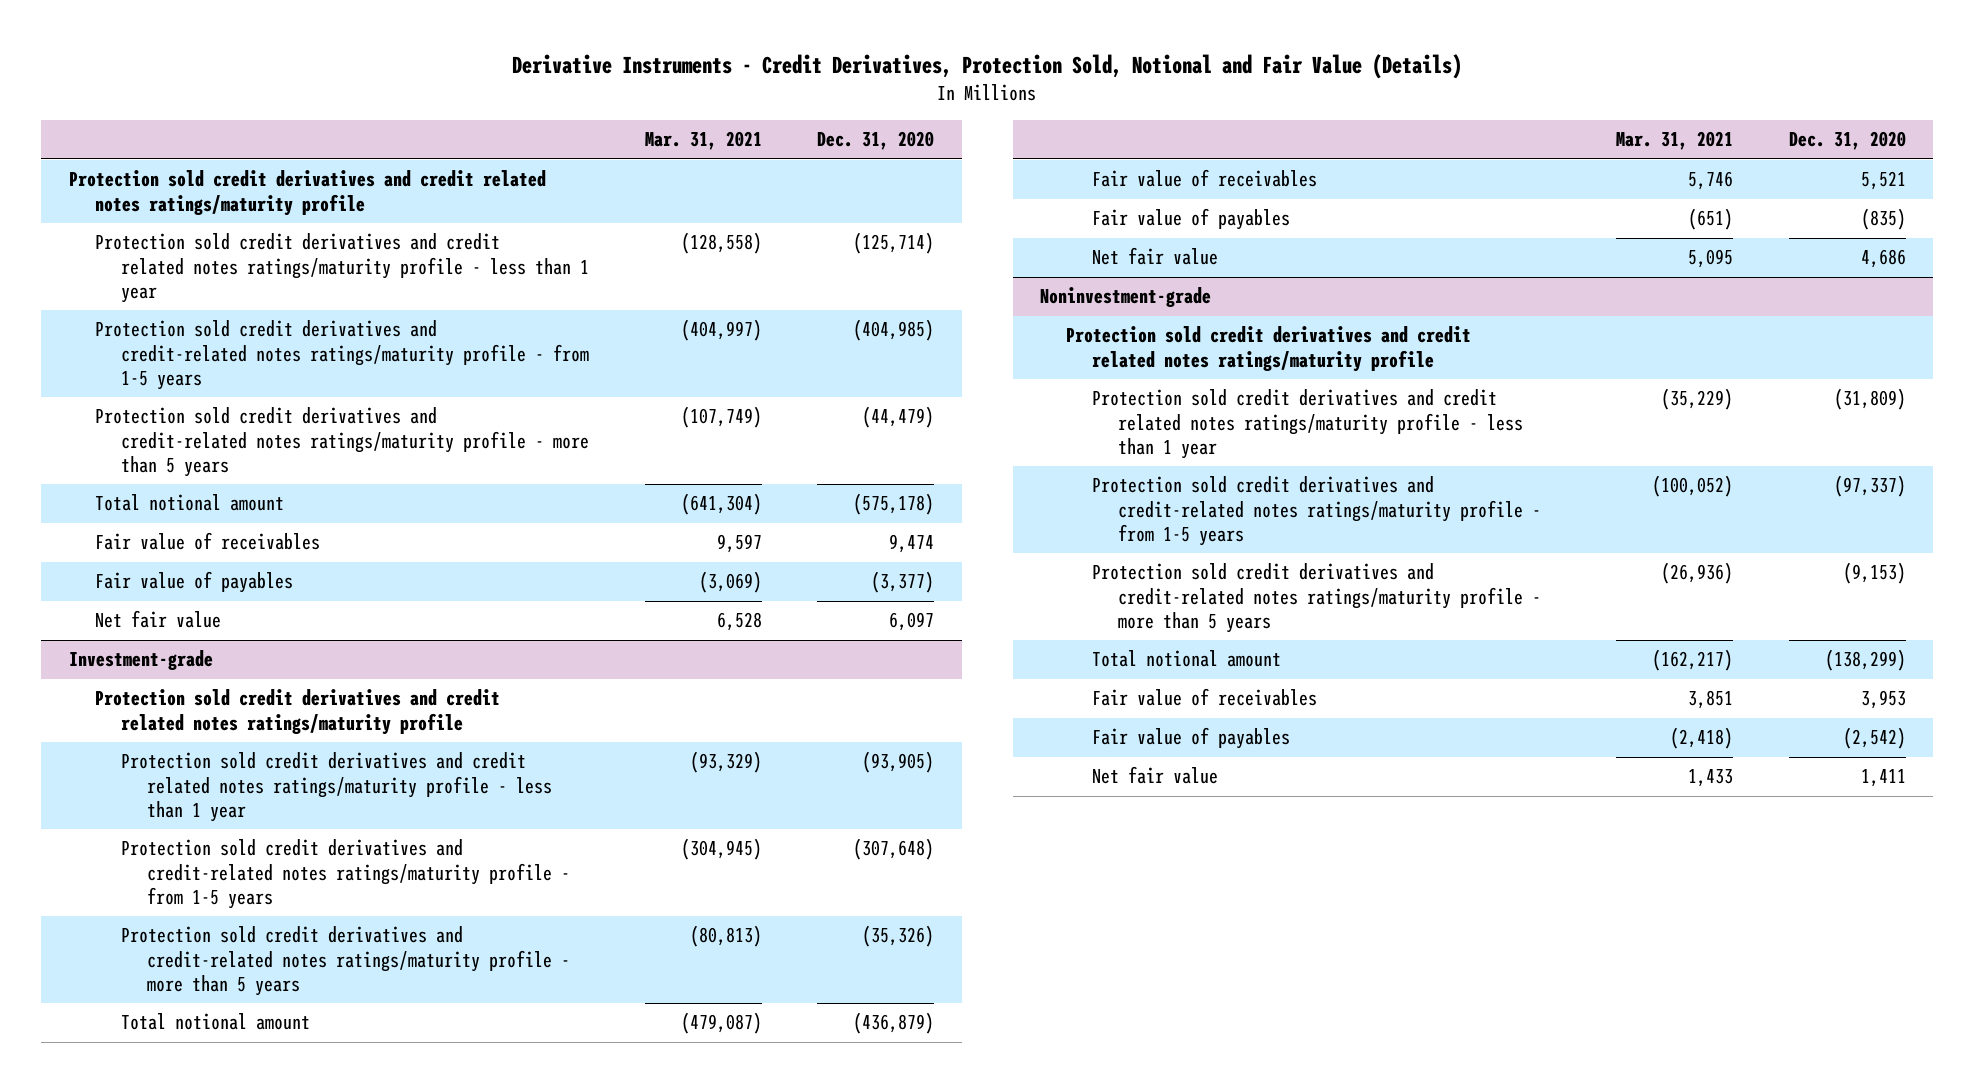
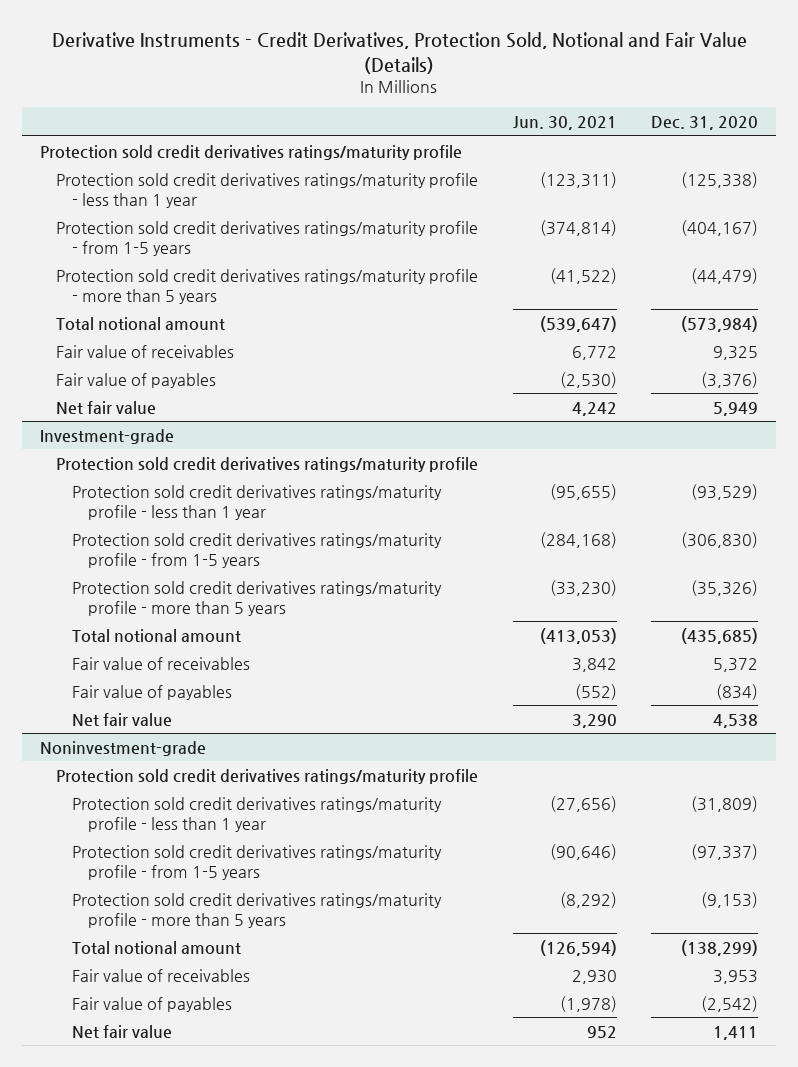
- | Mar. 31, 2021 | Dec. 31, 2020
+ | Jun. 30, 2021 | Dec. 31, 2020
- Protection sold credit derivatives and credit related notes ratings/maturity profile
- Protection sold credit derivatives and credit related notes ratings/maturity profile - less than 1 year | (128,558) | (125,714)
- Protection sold credit derivatives and credit-related notes ratings/maturity profile - from 1-5 years | (404,997) | (404,985)
- Protection sold credit derivatives and credit-related notes ratings/maturity profile - more than 5 years | (107,749) | (44,479)
- Total notional amount | (641,304) | (575,178)
- Fair value of receivables | 9,597 | 9,474
- Fair value of payables | (3,069) | (3,377)
- Net fair value | 6,528 | 6,097
+ Protection sold credit derivatives ratings/maturity profile
+ Protection sold credit derivatives ratings/maturity profile - less than 1 year | (123,311) | (125,338)
+ Protection sold credit derivatives ratings/maturity profile - from 1-5 years | (374,814) | (404,167)
+ Protection sold credit derivatives ratings/maturity profile - more than 5 years | (41,522) | (44,479)
+ Total notional amount | (539,647) | (573,984)
+ Fair value of receivables | 6,772 | 9,325
+ Fair value of payables | (2,530) | (3,376)
+ Net fair value | 4,242 | 5,949
@ Investment-grade
- Protection sold credit derivatives and credit related notes ratings/maturity profile
- Protection sold credit derivatives and credit related notes ratings/maturity profile - less than 1 year | (93,329) | (93,905)
- Protection sold credit derivatives and credit-related notes ratings/maturity profile - from 1-5 years | (304,945) | (307,648)
- Protection sold credit derivatives and credit-related notes ratings/maturity profile - more than 5 years | (80,813) | (35,326)
- Total notional amount | (479,087) | (436,879)
- Fair value of receivables | 5,746 | 5,521
- Fair value of payables | (651) | (835)
- Net fair value | 5,095 | 4,686
+ Protection sold credit derivatives ratings/maturity profile
+ Protection sold credit derivatives ratings/maturity profile - less than 1 year | (95,655) | (93,529)
+ Protection sold credit derivatives ratings/maturity profile - from 1-5 years | (284,168) | (306,830)
+ Protection sold credit derivatives ratings/maturity profile - more than 5 years | (33,230) | (35,326)
+ Total notional amount | (413,053) | (435,685)
+ Fair value of receivables | 3,842 | 5,372
+ Fair value of payables | (552) | (834)
+ Net fair value | 3,290 | 4,538
@ Noninvestment-grade
- Protection sold credit derivatives and credit related notes ratings/maturity profile
- Protection sold credit derivatives and credit related notes ratings/maturity profile - less than 1 year | (35,229) | (31,809)
- Protection sold credit derivatives and credit-related notes ratings/maturity profile - from 1-5 years | (100,052) | (97,337)
- Protection sold credit derivatives and credit-related notes ratings/maturity profile - more than 5 years | (26,936) | (9,153)
+ Protection sold credit derivatives ratings/maturity profile
+ Protection sold credit derivatives ratings/maturity profile - less than 1 year | (27,656) | (31,809)
+ Protection sold credit derivatives ratings/maturity profile - from 1-5 years | (90,646) | (97,337)
+ Protection sold credit derivatives ratings/maturity profile - more than 5 years | (8,292) | (9,153)

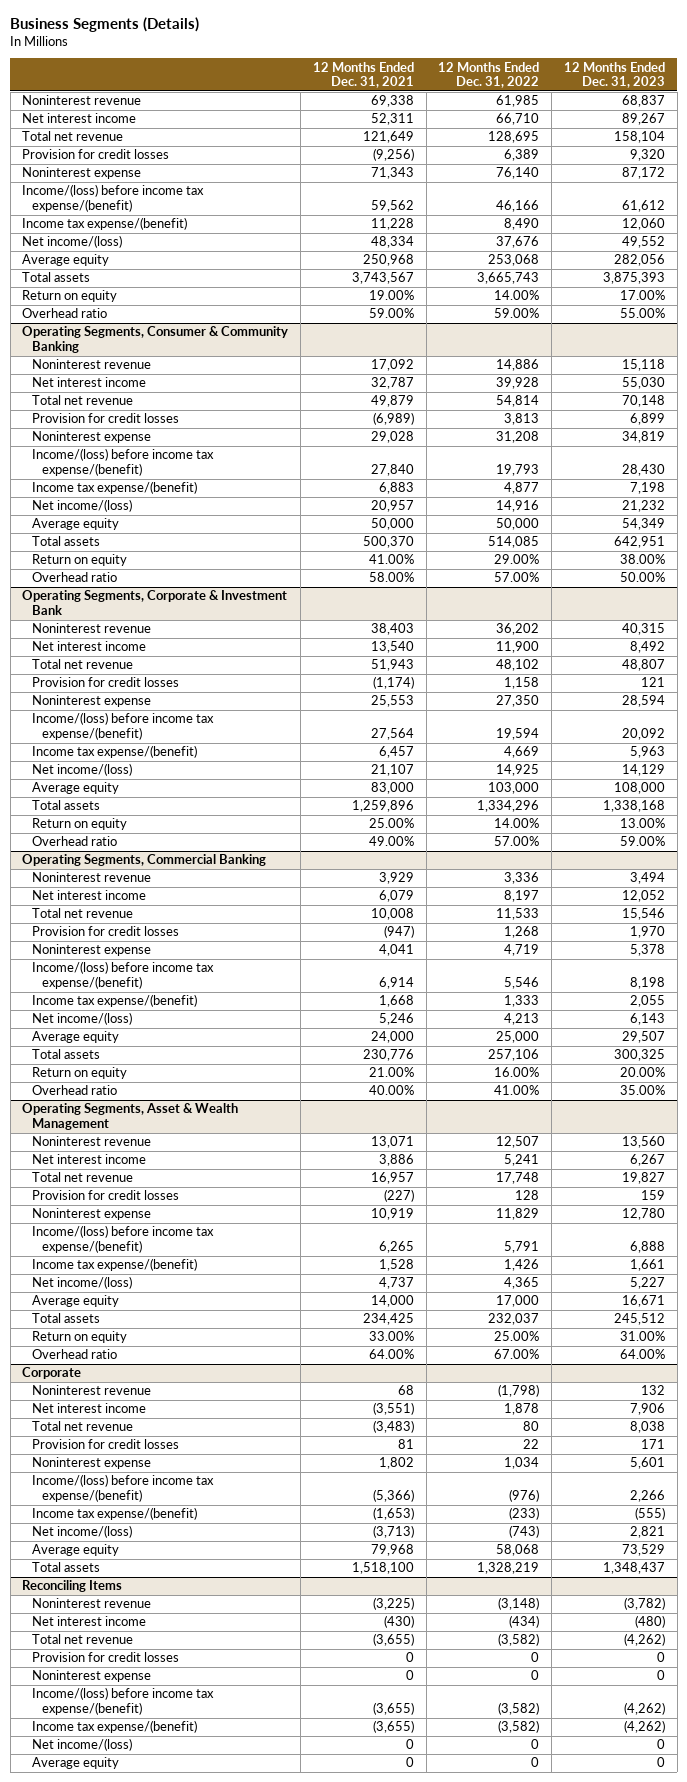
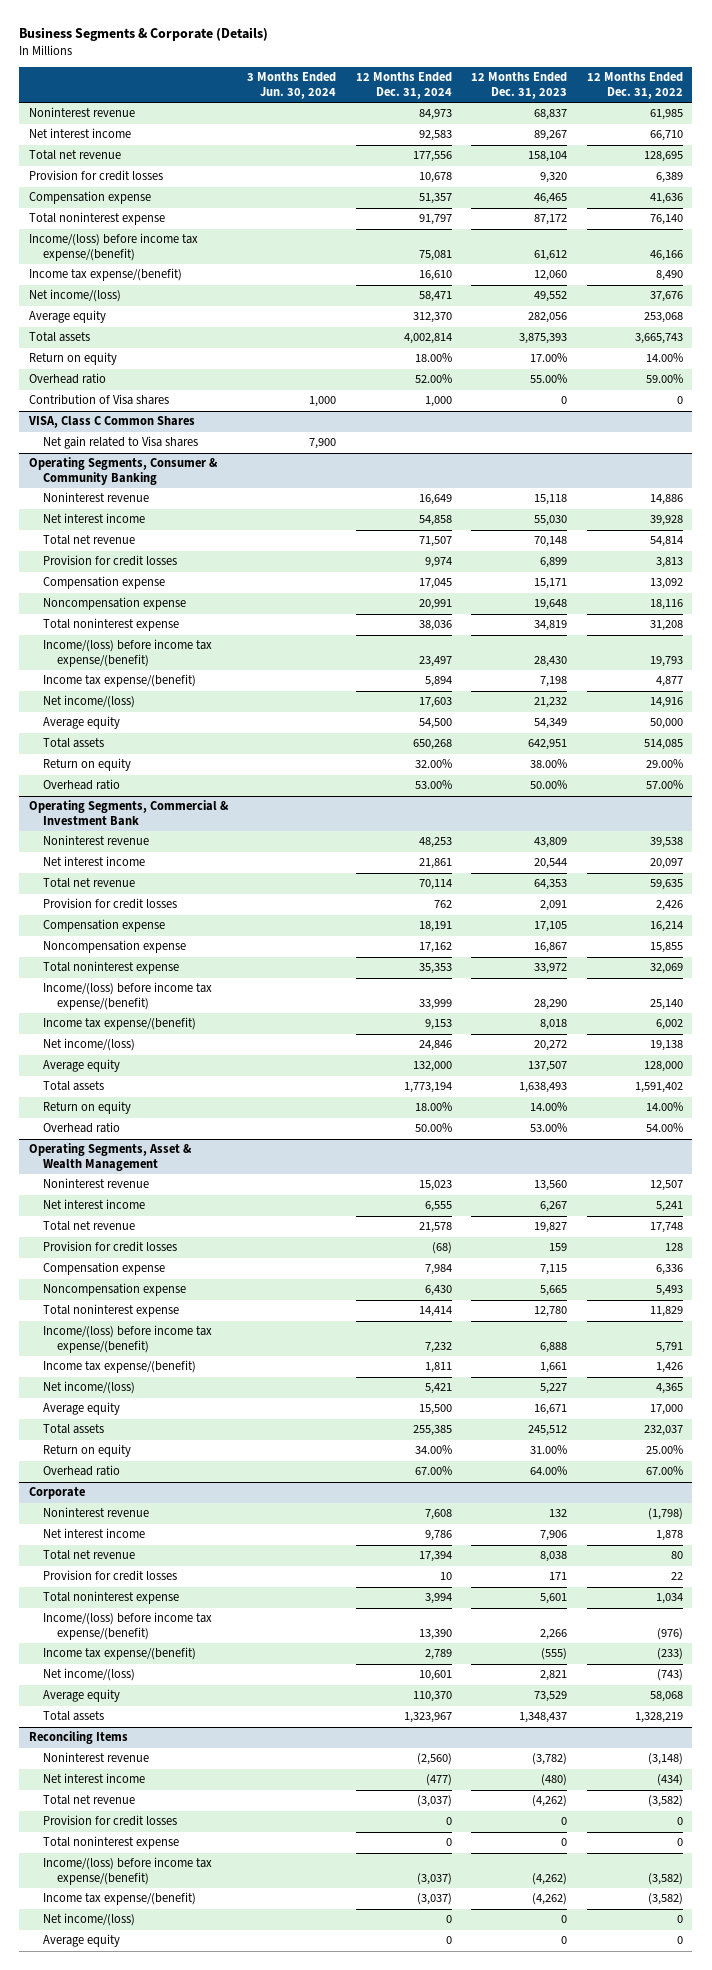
- Business Segments (Details)
+ Business Segments & Corporate (Details)
- | 12 Months Ended Dec. 31, 2021 | 12 Months Ended Dec. 31, 2022 | 12 Months Ended Dec. 31, 2023
+ | 3 Months Ended Jun. 30, 2024 | 12 Months Ended Dec. 31, 2024 | 12 Months Ended Dec. 31, 2023 | 12 Months Ended Dec. 31, 2022
- Noninterest expense | 71,343 | 76,140 | 87,172
+ Compensation expense | | 51,357 | 46,465 | 41,636
+ Total noninterest expense | | 91,797 | 87,172 | 76,140
+ Contribution of Visa shares | 1,000 | 1,000 | 0 | 0
+ VISA, Class C Common Shares
+ Net gain related to Visa shares | 7,900 | | |
@ Operating Segments, Consumer & Community Banking
- Noninterest expense | 29,028 | 31,208 | 34,819
+ Compensation expense | | 17,045 | 15,171 | 13,092
+ Noncompensation expense | | 20,991 | 19,648 | 18,116
+ Total noninterest expense | | 38,036 | 34,819 | 31,208
- Operating Segments, Corporate & Investment Bank
- Noninterest revenue | 38,403 | 36,202 | 40,315
- Net interest income | 13,540 | 11,900 | 8,492
- Total net revenue | 51,943 | 48,102 | 48,807
- Provision for credit losses | (1,174) | 1,158 | 121
- Noninterest expense | 25,553 | 27,350 | 28,594
- Income/(loss) before income tax expense/(benefit) | 27,564 | 19,594 | 20,092
- Income tax expense/(benefit) | 6,457 | 4,669 | 5,963
- Net income/(loss) | 21,107 | 14,925 | 14,129
- Average equity | 83,000 | 103,000 | 108,000
- Total assets | 1,259,896 | 1,334,296 | 1,338,168
- Return on equity | 25.00% | 14.00% | 13.00%
- Overhead ratio | 49.00% | 57.00% | 59.00%
- Operating Segments, Commercial Banking
- Noninterest revenue | 3,929 | 3,336 | 3,494
- Net interest income | 6,079 | 8,197 | 12,052
- Total net revenue | 10,008 | 11,533 | 15,546
- Provision for credit losses | (947) | 1,268 | 1,970
- Noninterest expense | 4,041 | 4,719 | 5,378
- Income/(loss) before income tax expense/(benefit) | 6,914 | 5,546 | 8,198
- Income tax expense/(benefit) | 1,668 | 1,333 | 2,055
- Net income/(loss) | 5,246 | 4,213 | 6,143
- Average equity | 24,000 | 25,000 | 29,507
- Total assets | 230,776 | 257,106 | 300,325
- Return on equity | 21.00% | 16.00% | 20.00%
- Overhead ratio | 40.00% | 41.00% | 35.00%
+ Operating Segments, Commercial & Investment Bank
+ Noninterest revenue | | 48,253 | 43,809 | 39,538
+ Net interest income | | 21,861 | 20,544 | 20,097
+ Total net revenue | | 70,114 | 64,353 | 59,635
+ Provision for credit losses | | 762 | 2,091 | 2,426
+ Compensation expense | | 18,191 | 17,105 | 16,214
+ Noncompensation expense | | 17,162 | 16,867 | 15,855
+ Total noninterest expense | | 35,353 | 33,972 | 32,069
+ Income/(loss) before income tax expense/(benefit) | | 33,999 | 28,290 | 25,140
+ Income tax expense/(benefit) | | 9,153 | 8,018 | 6,002
+ Net income/(loss) | | 24,846 | 20,272 | 19,138
+ Average equity | | 132,000 | 137,507 | 128,000
+ Total assets | | 1,773,194 | 1,638,493 | 1,591,402
+ Return on equity | | 18.00% | 14.00% | 14.00%
+ Overhead ratio | | 50.00% | 53.00% | 54.00%
@ Operating Segments, Asset & Wealth Management
- Noninterest expense | 10,919 | 11,829 | 12,780
+ Compensation expense | | 7,984 | 7,115 | 6,336
+ Noncompensation expense | | 6,430 | 5,665 | 5,493
+ Total noninterest expense | | 14,414 | 12,780 | 11,829
@ Corporate
- Noninterest expense | 1,802 | 1,034 | 5,601
+ Total noninterest expense | | 3,994 | 5,601 | 1,034
@ Reconciling Items
- Noninterest expense | 0 | 0 | 0
+ Total noninterest expense | | 0 | 0 | 0

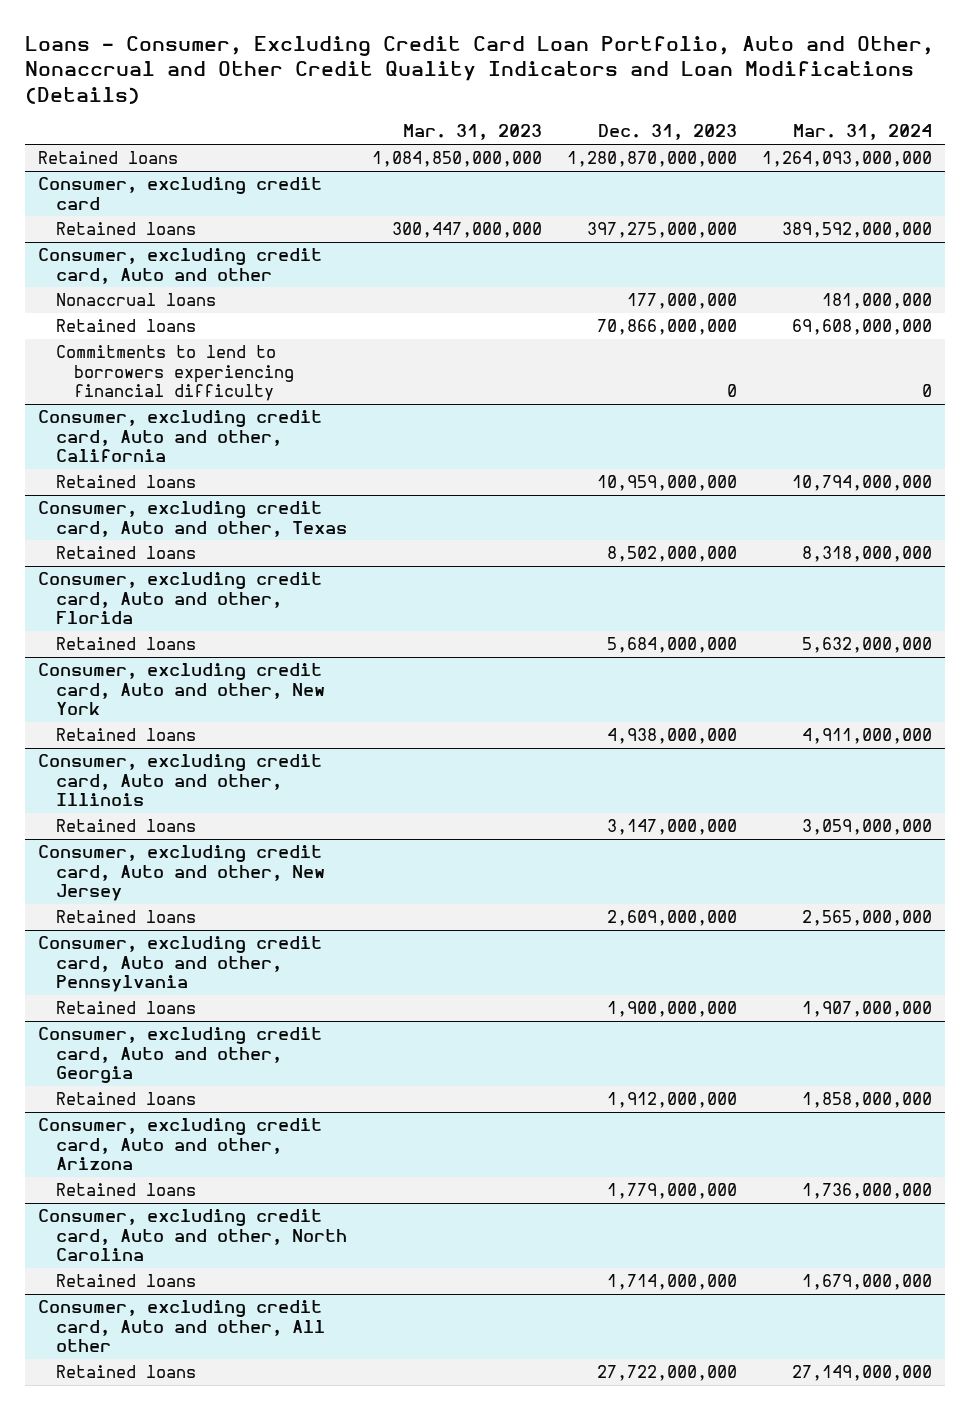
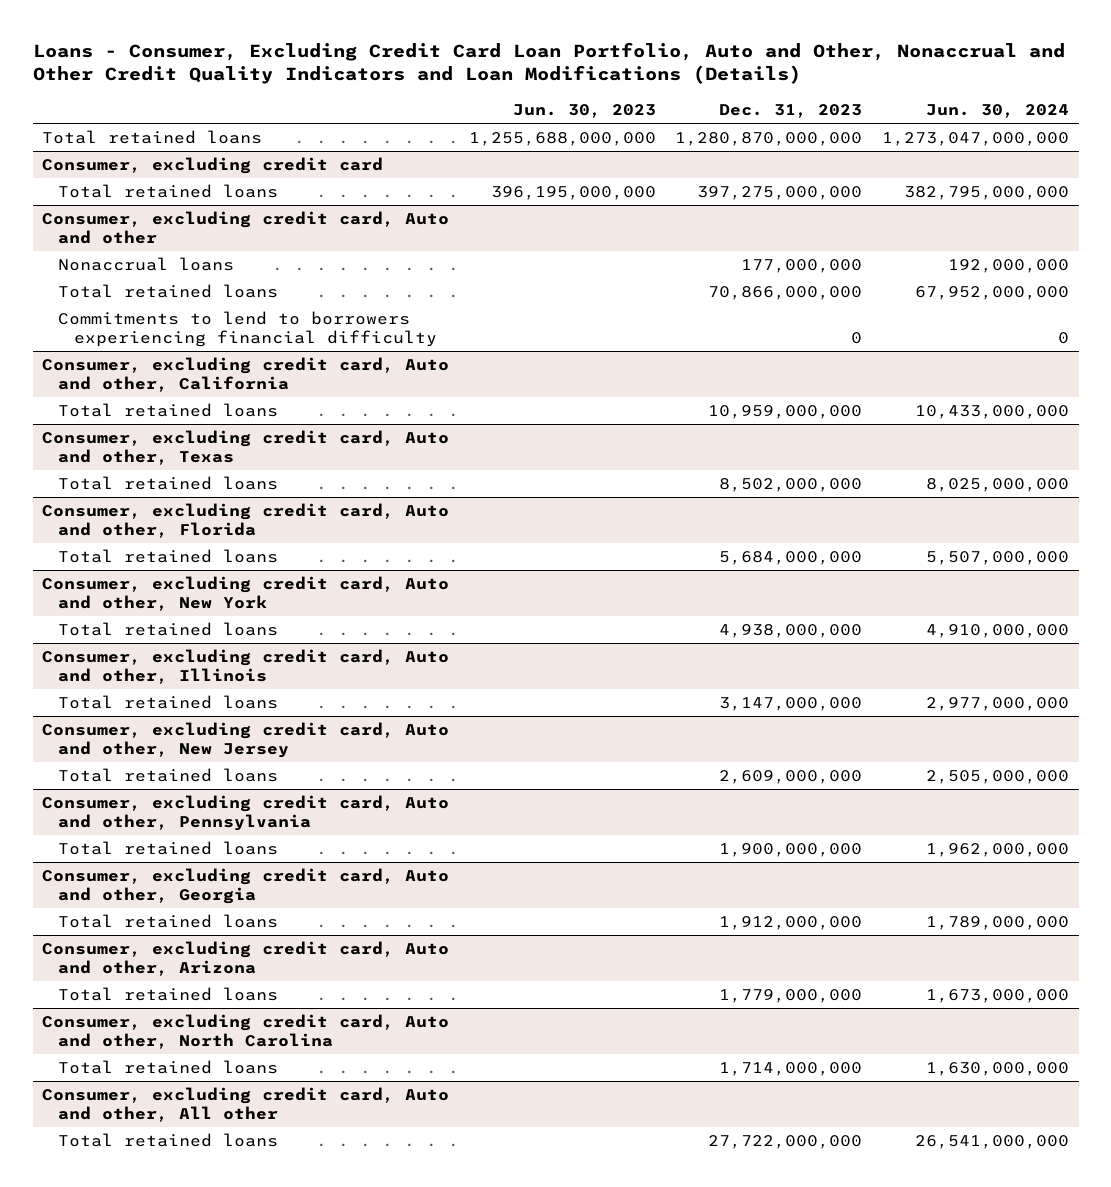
- | Mar. 31, 2023 | Dec. 31, 2023 | Mar. 31, 2024
+ | Jun. 30, 2023 | Dec. 31, 2023 | Jun. 30, 2024
- Retained loans | 1,084,850,000,000 | 1,280,870,000,000 | 1,264,093,000,000
+ Total retained loans | 1,255,688,000,000 | 1,280,870,000,000 | 1,273,047,000,000
@ Consumer, excluding credit card
- Retained loans | 300,447,000,000 | 397,275,000,000 | 389,592,000,000
+ Total retained loans | 396,195,000,000 | 397,275,000,000 | 382,795,000,000
@ Consumer, excluding credit card, Auto and other
- Retained loans | | 70,866,000,000 | 69,608,000,000
+ Total retained loans | | 70,866,000,000 | 67,952,000,000
@ Consumer, excluding credit card, Auto and other, California
- Retained loans | | 10,959,000,000 | 10,794,000,000
+ Total retained loans | | 10,959,000,000 | 10,433,000,000
@ Consumer, excluding credit card, Auto and other, Texas
- Retained loans | | 8,502,000,000 | 8,318,000,000
+ Total retained loans | | 8,502,000,000 | 8,025,000,000
@ Consumer, excluding credit card, Auto and other, Florida
- Retained loans | | 5,684,000,000 | 5,632,000,000
+ Total retained loans | | 5,684,000,000 | 5,507,000,000
@ Consumer, excluding credit card, Auto and other, New York
- Retained loans | | 4,938,000,000 | 4,911,000,000
+ Total retained loans | | 4,938,000,000 | 4,910,000,000
@ Consumer, excluding credit card, Auto and other, Illinois
- Retained loans | | 3,147,000,000 | 3,059,000,000
+ Total retained loans | | 3,147,000,000 | 2,977,000,000
@ Consumer, excluding credit card, Auto and other, New Jersey
- Retained loans | | 2,609,000,000 | 2,565,000,000
+ Total retained loans | | 2,609,000,000 | 2,505,000,000
@ Consumer, excluding credit card, Auto and other, Pennsylvania
- Retained loans | | 1,900,000,000 | 1,907,000,000
+ Total retained loans | | 1,900,000,000 | 1,962,000,000
@ Consumer, excluding credit card, Auto and other, Georgia
- Retained loans | | 1,912,000,000 | 1,858,000,000
+ Total retained loans | | 1,912,000,000 | 1,789,000,000
@ Consumer, excluding credit card, Auto and other, Arizona
- Retained loans | | 1,779,000,000 | 1,736,000,000
+ Total retained loans | | 1,779,000,000 | 1,673,000,000
@ Consumer, excluding credit card, Auto and other, North Carolina
- Retained loans | | 1,714,000,000 | 1,679,000,000
+ Total retained loans | | 1,714,000,000 | 1,630,000,000
@ Consumer, excluding credit card, Auto and other, All other
- Retained loans | | 27,722,000,000 | 27,149,000,000
+ Total retained loans | | 27,722,000,000 | 26,541,000,000

